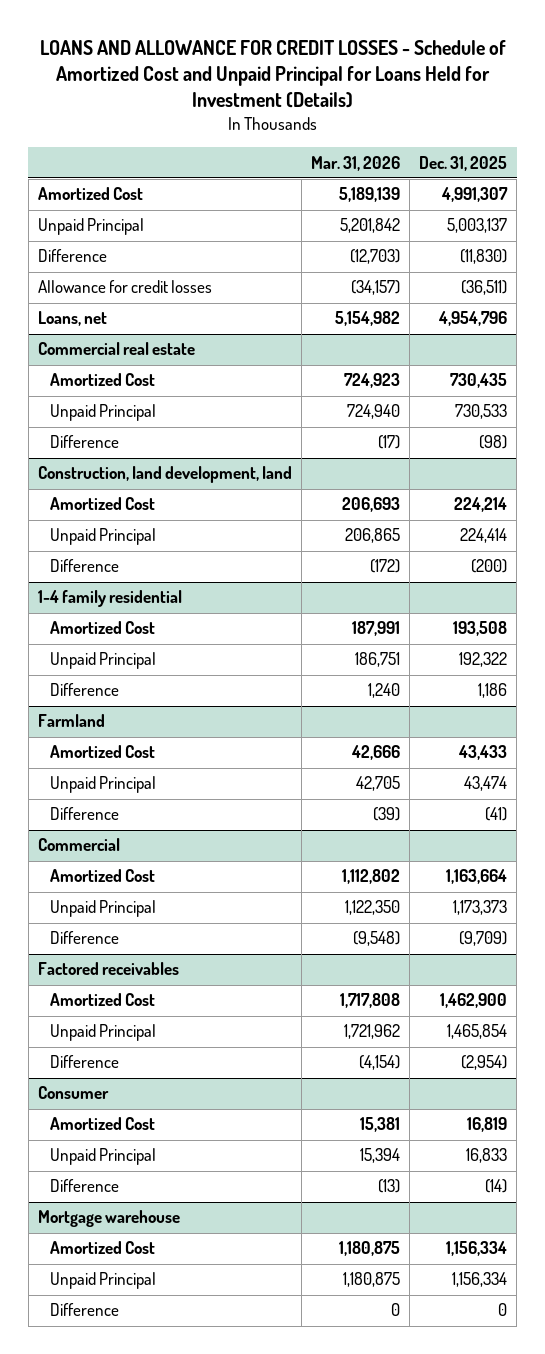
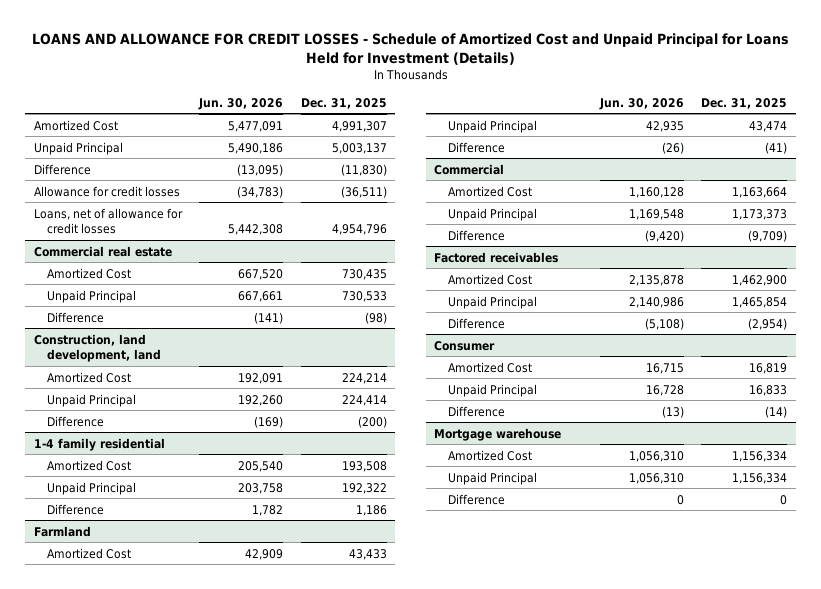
- | Mar. 31, 2026 | Dec. 31, 2025
+ | Jun. 30, 2026 | Dec. 31, 2025
- Loans, net | 5,154,982 | 4,954,796
+ Loans, net of allowance for credit losses | 5,442,308 | 4,954,796

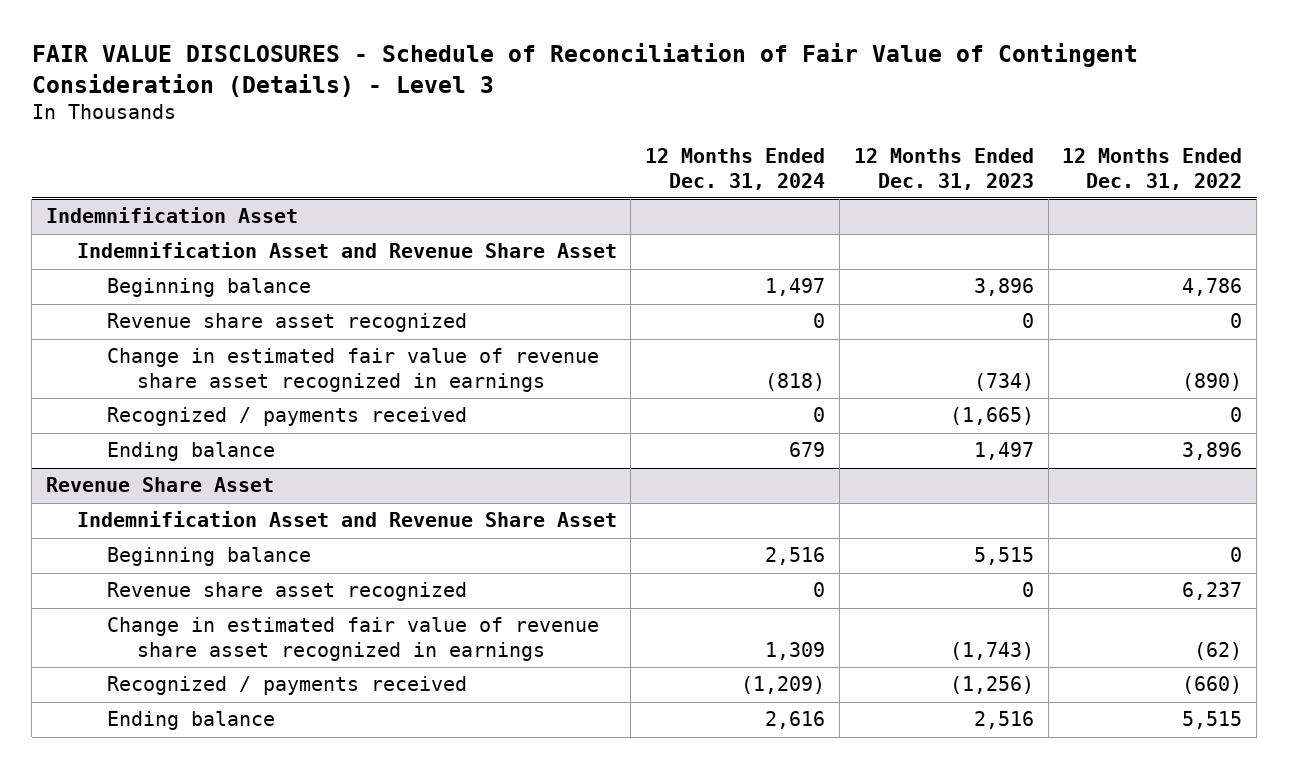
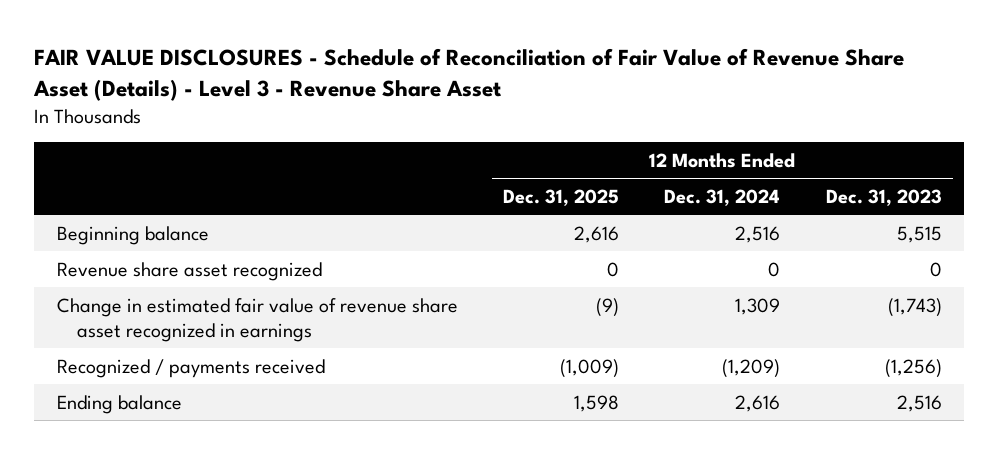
- FAIR VALUE DISCLOSURES - Schedule of Reconciliation of Fair Value of Contingent Consideration (Details) - Level 3
+ FAIR VALUE DISCLOSURES - Schedule of Reconciliation of Fair Value of Revenue Share Asset (Details) - Level 3 - Revenue Share Asset
- | 12 Months Ended Dec. 31, 2024 | 12 Months Ended Dec. 31, 2023 | 12 Months Ended Dec. 31, 2022
+ | 12 Months Ended Dec. 31, 2025 | 12 Months Ended Dec. 31, 2024 | 12 Months Ended Dec. 31, 2023
- Indemnification Asset
- Indemnification Asset and Revenue Share Asset
- Beginning balance | 1,497 | 3,896 | 4,786
- Revenue share asset recognized | 0 | 0 | 0
- Change in estimated fair value of revenue share asset recognized in earnings | (818) | (734) | (890)
- Recognized / payments received | 0 | (1,665) | 0
- Ending balance | 679 | 1,497 | 3,896
- Revenue Share Asset
- Indemnification Asset and Revenue Share Asset

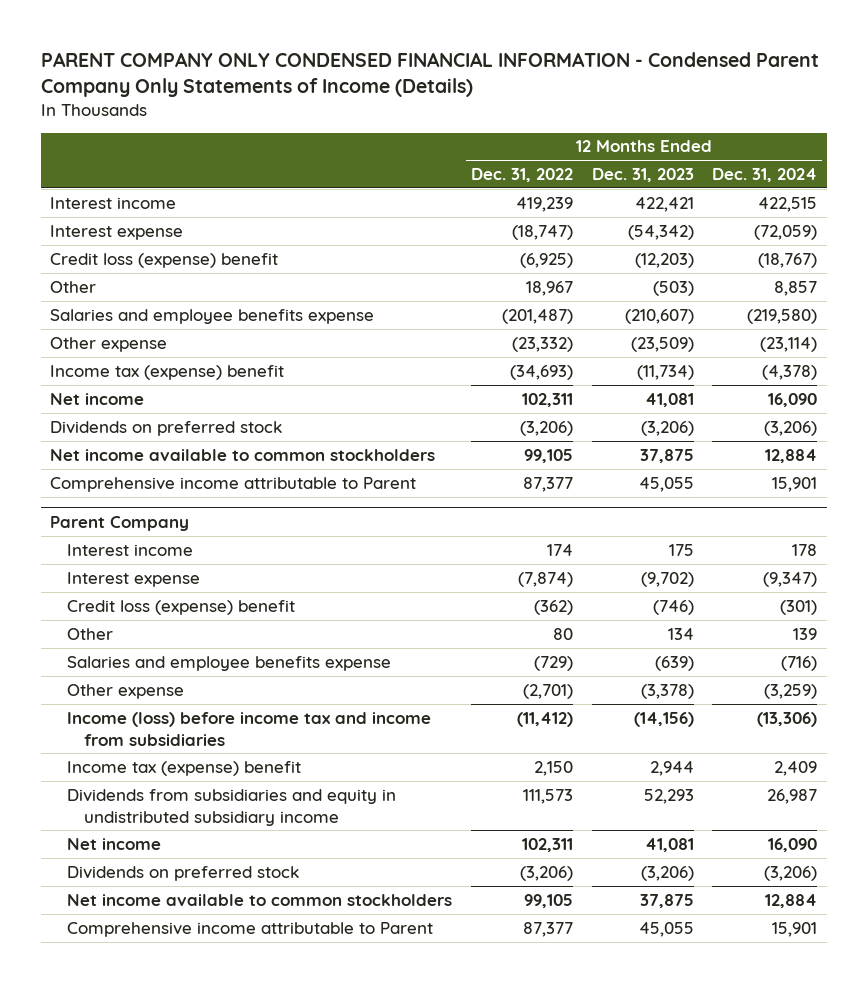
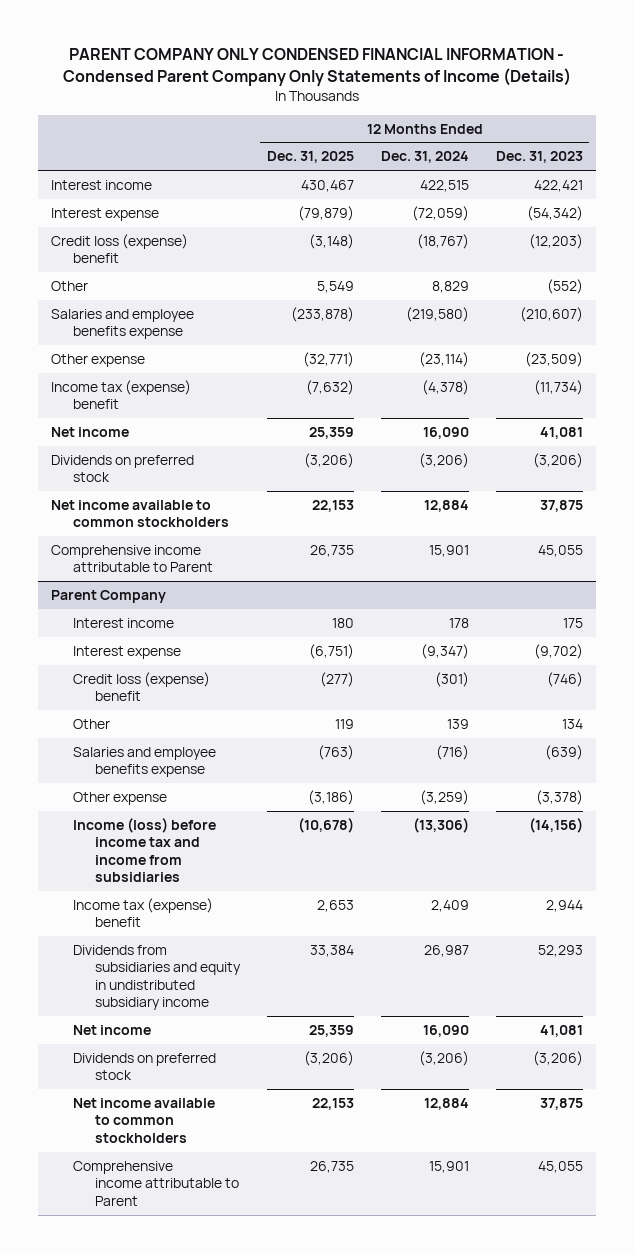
- | 12 Months Ended Dec. 31, 2022 | 12 Months Ended Dec. 31, 2023 | 12 Months Ended Dec. 31, 2024
+ | 12 Months Ended Dec. 31, 2025 | 12 Months Ended Dec. 31, 2024 | 12 Months Ended Dec. 31, 2023
- Other | 18,967 | (503) | 8,857
+ Other | 5,549 | 8,829 | (552)

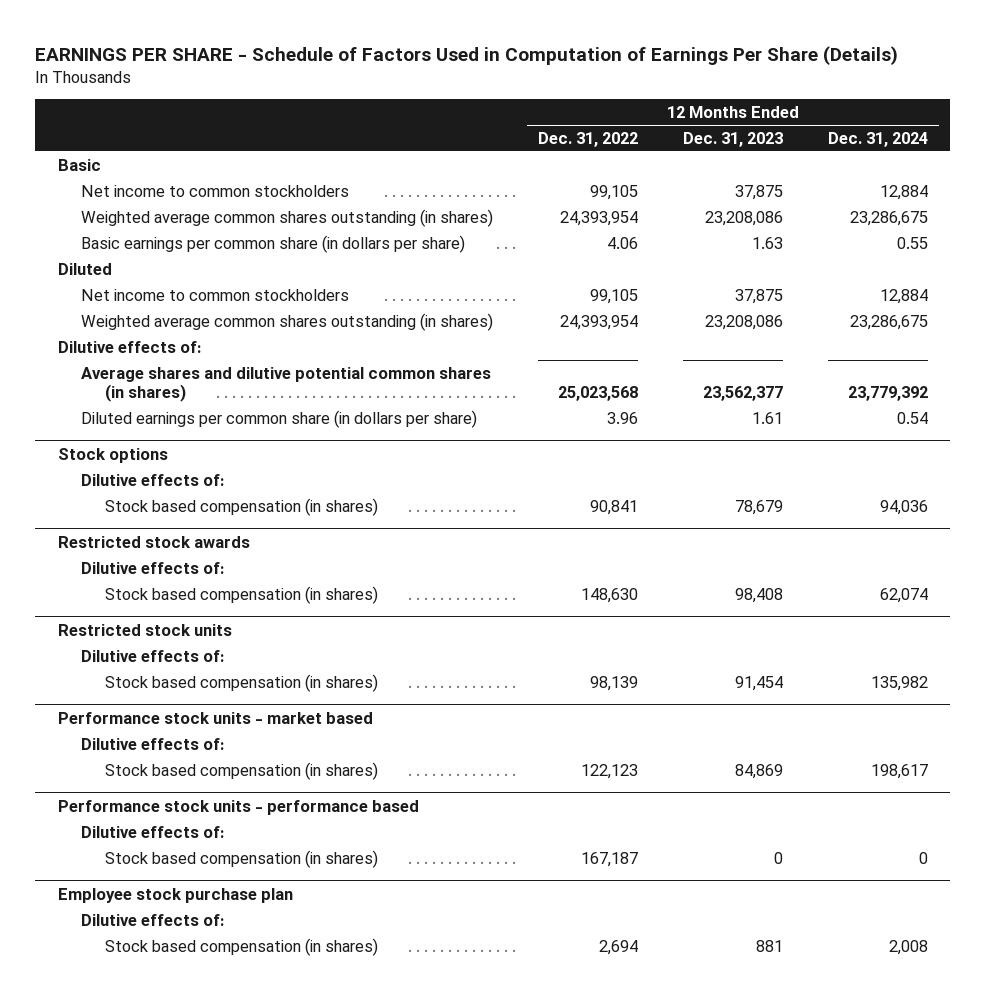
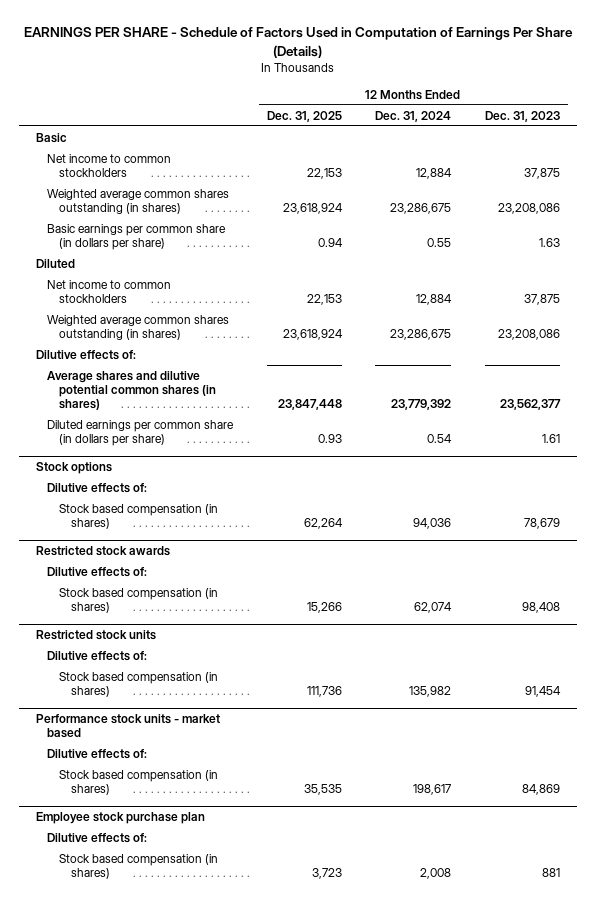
- | 12 Months Ended Dec. 31, 2022 | 12 Months Ended Dec. 31, 2023 | 12 Months Ended Dec. 31, 2024
+ | 12 Months Ended Dec. 31, 2025 | 12 Months Ended Dec. 31, 2024 | 12 Months Ended Dec. 31, 2023
- Performance stock units - performance based
- Dilutive effects of:
- Stock based compensation (in shares) | 167,187 | 0 | 0

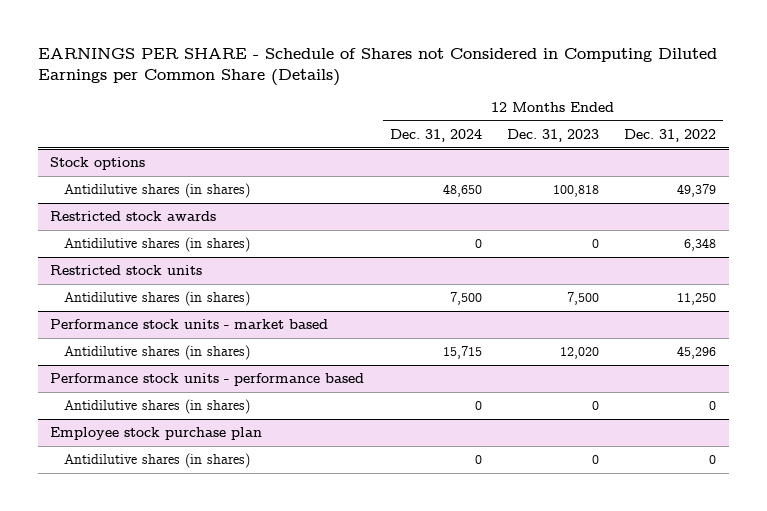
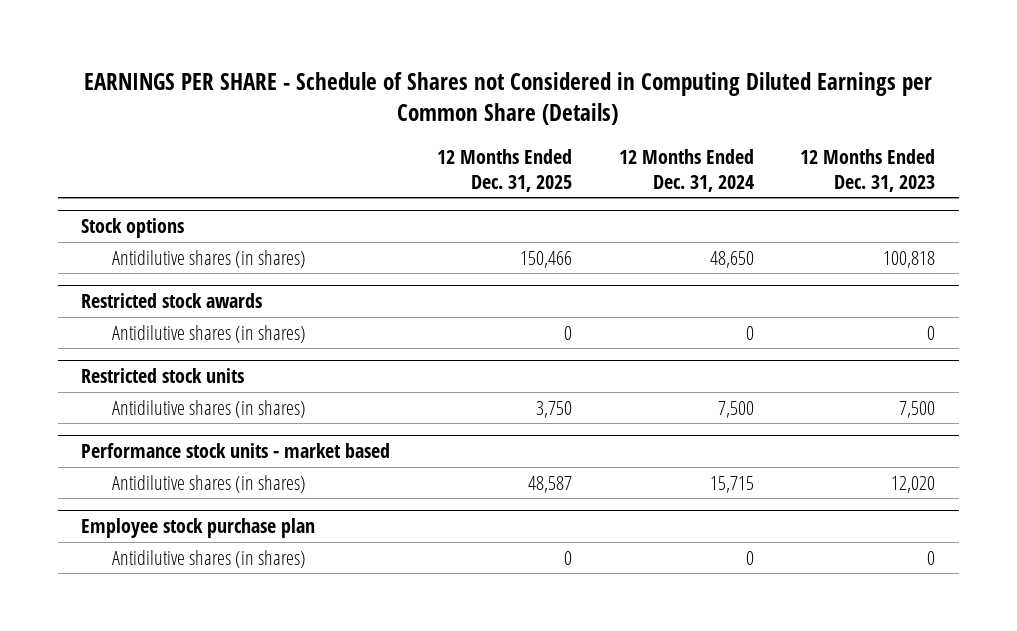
- | 12 Months Ended Dec. 31, 2024 | 12 Months Ended Dec. 31, 2023 | 12 Months Ended Dec. 31, 2022
+ | 12 Months Ended Dec. 31, 2025 | 12 Months Ended Dec. 31, 2024 | 12 Months Ended Dec. 31, 2023
- Performance stock units - performance based
- Antidilutive shares (in shares) | 0 | 0 | 0

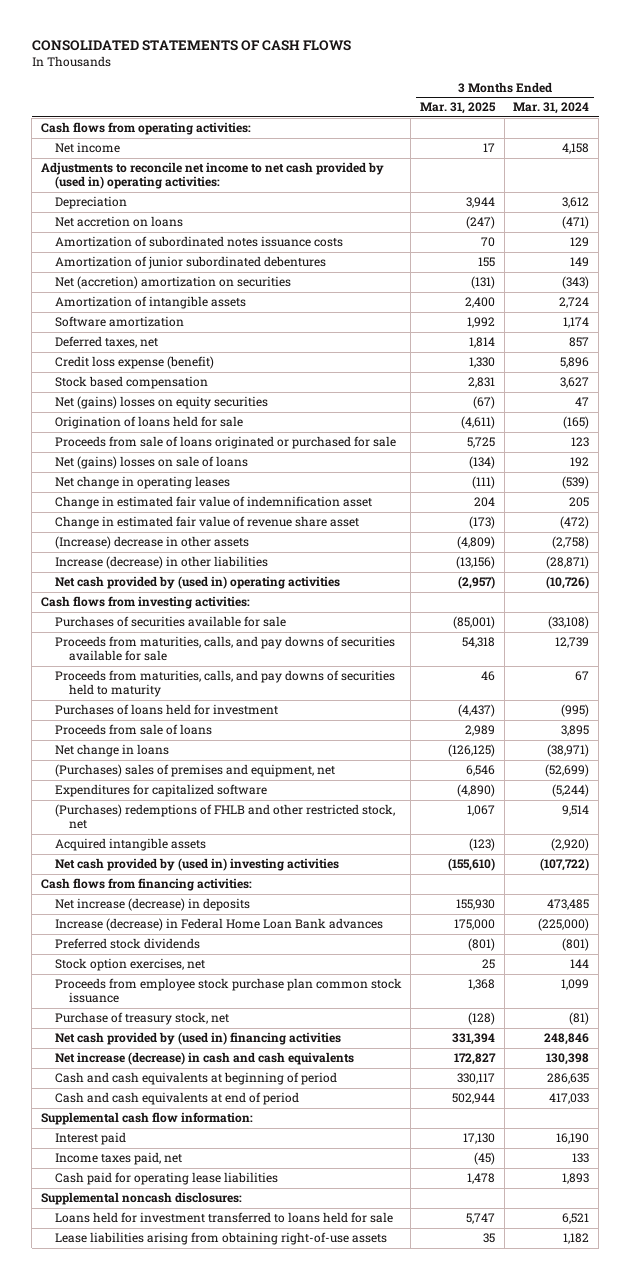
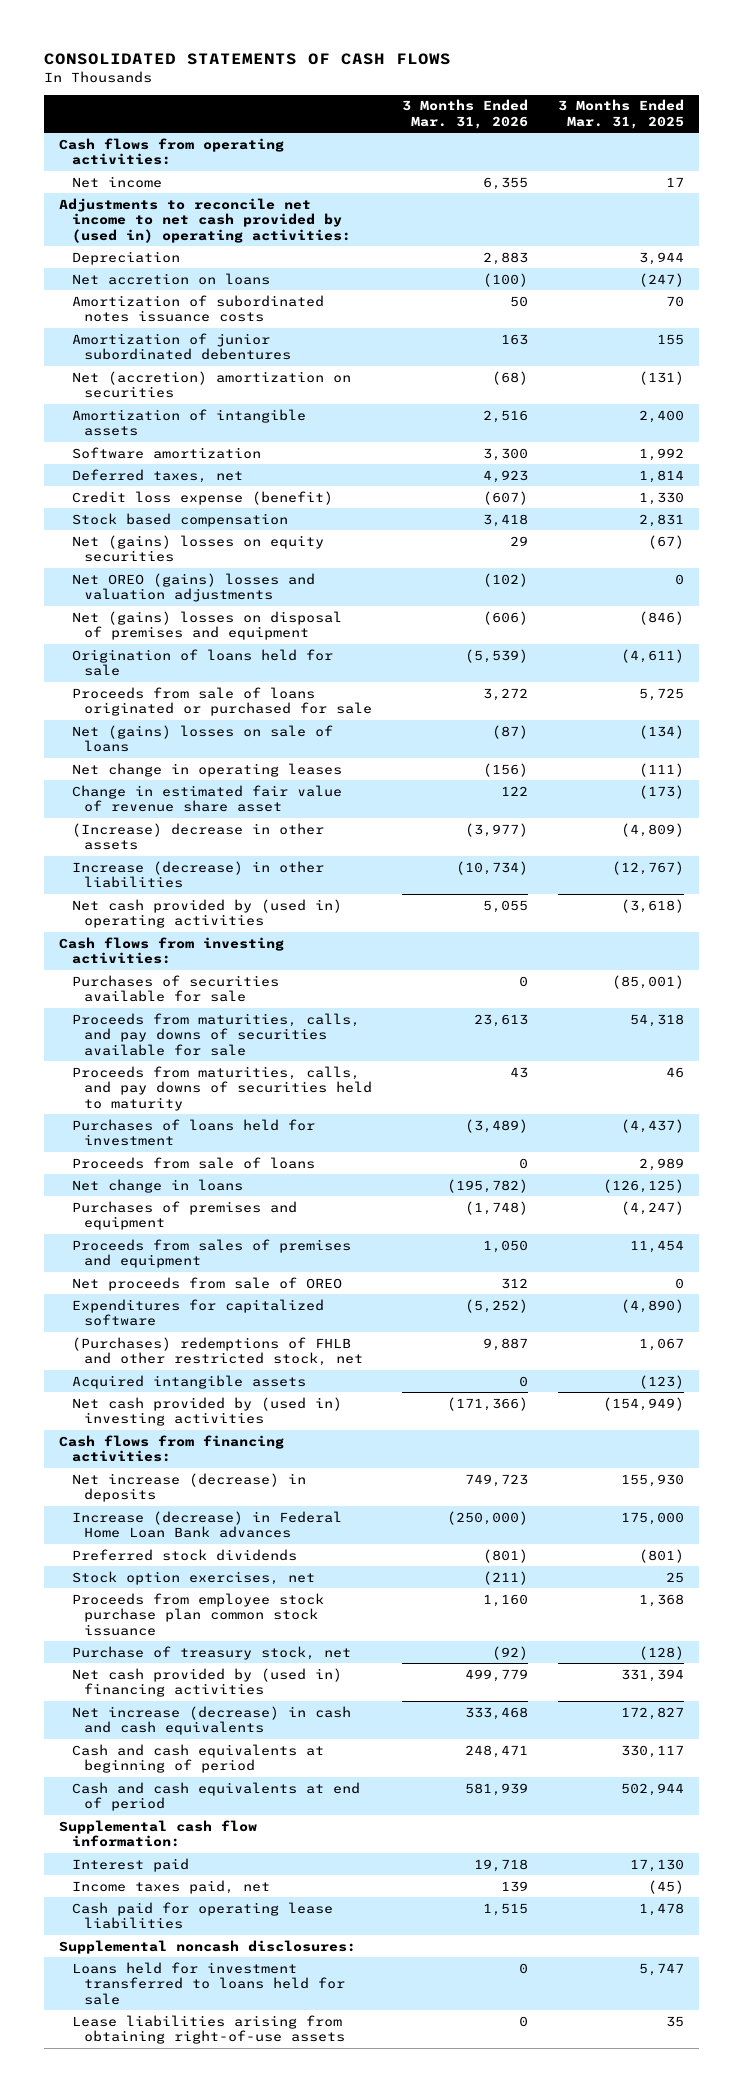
- | 3 Months Ended Mar. 31, 2025 | 3 Months Ended Mar. 31, 2024
+ | 3 Months Ended Mar. 31, 2026 | 3 Months Ended Mar. 31, 2025
+ Net OREO (gains) losses and valuation adjustments | (102) | 0
+ Net (gains) losses on disposal of premises and equipment | (606) | (846)
- Change in estimated fair value of indemnification asset | 204 | 205
- Increase (decrease) in other liabilities | (13,156) | (28,871)
- Net cash provided by (used in) operating activities | (2,957) | (10,726)
+ Increase (decrease) in other liabilities | (10,734) | (12,767)
+ Net cash provided by (used in) operating activities | 5,055 | (3,618)
- (Purchases) sales of premises and equipment, net | 6,546 | (52,699)
+ Purchases of premises and equipment | (1,748) | (4,247)
+ Proceeds from sales of premises and equipment | 1,050 | 11,454
+ Net proceeds from sale of OREO | 312 | 0
- Net cash provided by (used in) investing activities | (155,610) | (107,722)
+ Net cash provided by (used in) investing activities | (171,366) | (154,949)

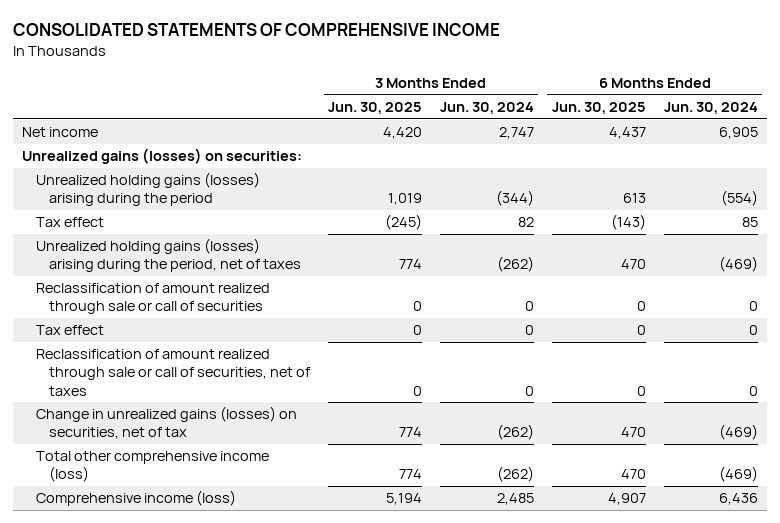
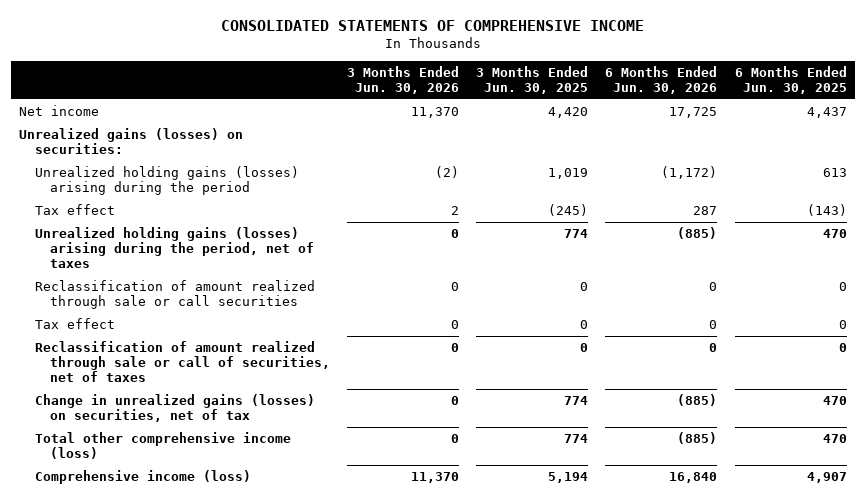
- | 3 Months Ended Jun. 30, 2025 | 3 Months Ended Jun. 30, 2024 | 6 Months Ended Jun. 30, 2025 | 6 Months Ended Jun. 30, 2024
+ | 3 Months Ended Jun. 30, 2026 | 3 Months Ended Jun. 30, 2025 | 6 Months Ended Jun. 30, 2026 | 6 Months Ended Jun. 30, 2025
- Reclassification of amount realized through sale or call of securities | 0 | 0 | 0 | 0
+ Reclassification of amount realized through sale or call securities | 0 | 0 | 0 | 0

